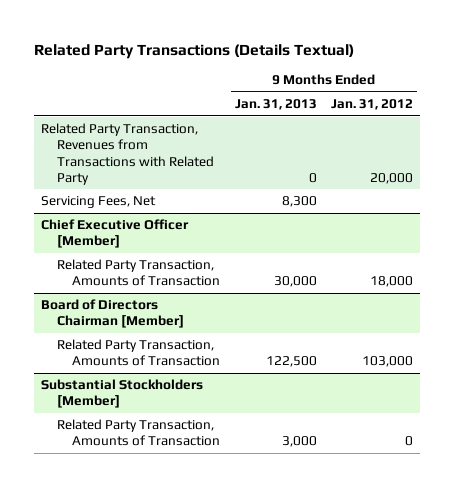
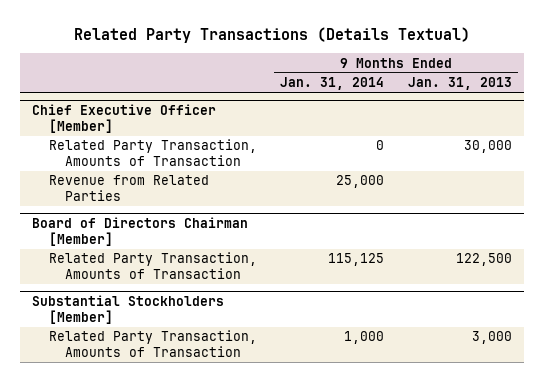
- | 9 Months Ended Jan. 31, 2013 | 9 Months Ended Jan. 31, 2012
+ | 9 Months Ended Jan. 31, 2014 | 9 Months Ended Jan. 31, 2013
- Related Party Transaction, Revenues from Transactions with Related Party | 0 | 20,000
- Servicing Fees, Net | 8,300 |
@ Chief Executive Officer [Member]
+ Revenue from Related Parties | 25,000 |

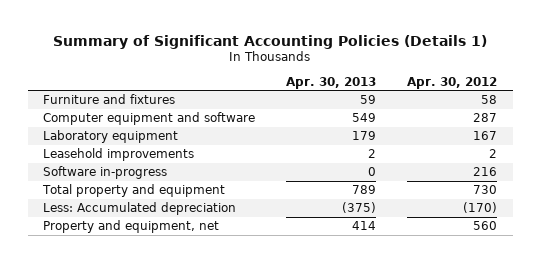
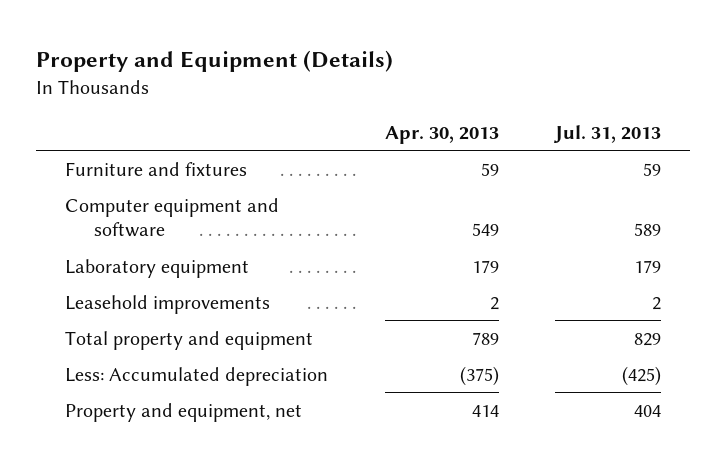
- Summary of Significant Accounting Policies (Details 1)
+ Property and Equipment (Details)
- | Apr. 30, 2013 | Apr. 30, 2012
+ | Apr. 30, 2013 | Jul. 31, 2013
- Software in-progress | 0 | 216

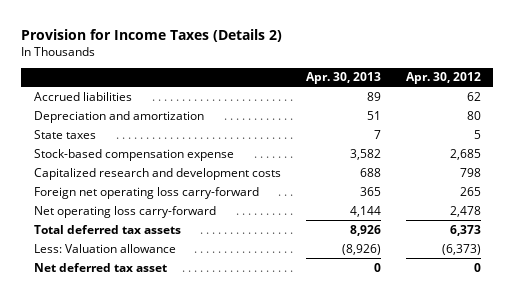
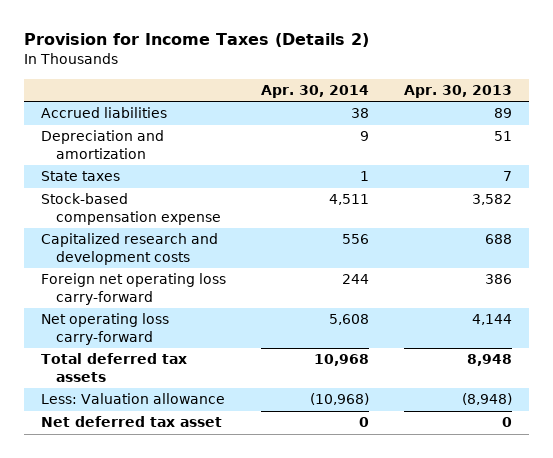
- | Apr. 30, 2013 | Apr. 30, 2012
+ | Apr. 30, 2014 | Apr. 30, 2013
- Foreign net operating loss carry-forward | 365 | 265
+ Foreign net operating loss carry-forward | 244 | 386
- Total deferred tax assets | 8,926 | 6,373
- Less: Valuation allowance | (8,926) | (6,373)
+ Total deferred tax assets | 10,968 | 8,948
+ Less: Valuation allowance | (10,968) | (8,948)

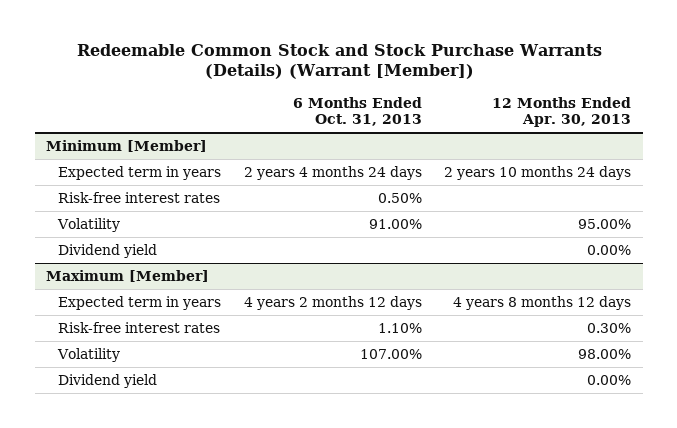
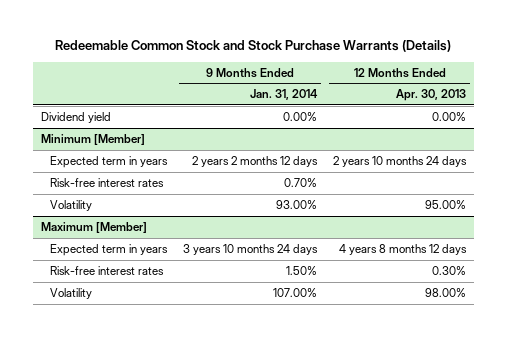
- Redeemable Common Stock and Stock Purchase Warrants (Details) (Warrant [Member])
+ Redeemable Common Stock and Stock Purchase Warrants (Details)
- | 6 Months Ended Oct. 31, 2013 | 12 Months Ended Apr. 30, 2013
+ | 9 Months Ended Jan. 31, 2014 | 12 Months Ended Apr. 30, 2013
+ Dividend yield | 0.00% | 0.00%
@ Minimum [Member]
- Dividend yield | | 0.00%
@ Maximum [Member]
- Dividend yield | | 0.00%

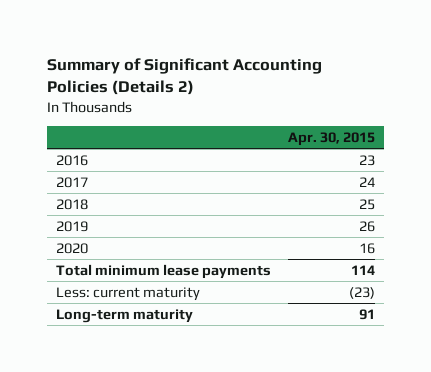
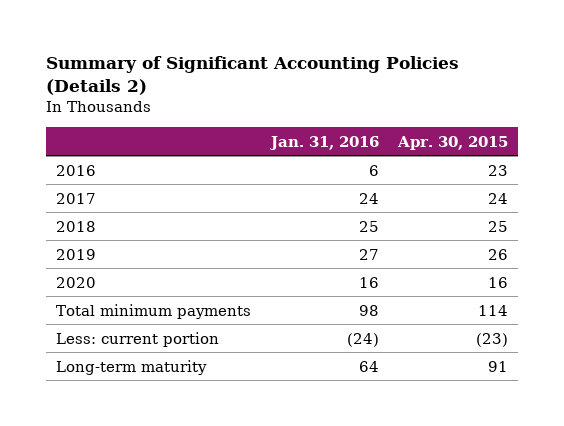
- | Apr. 30, 2015
+ | Jan. 31, 2016 | Apr. 30, 2015
- Total minimum lease payments | 114
- Less: current maturity | (23)
+ Total minimum payments | 98 | 114
+ Less: current portion | (24) | (23)

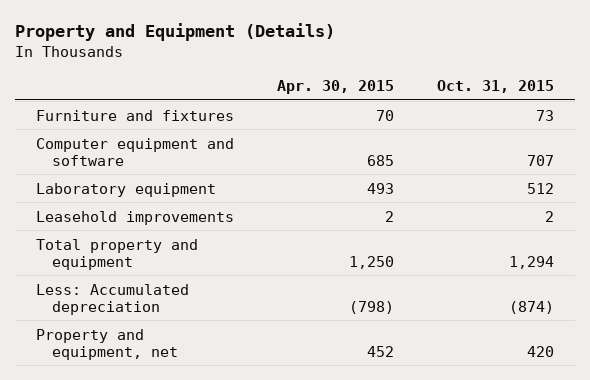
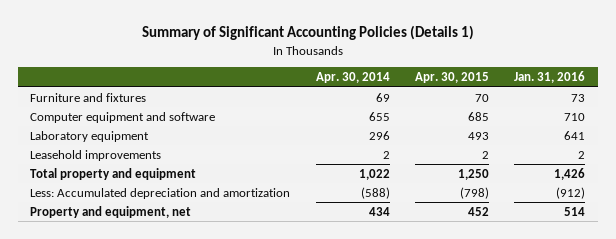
- Property and Equipment (Details)
+ Summary of Significant Accounting Policies (Details 1)
- | Apr. 30, 2015 | Oct. 31, 2015
+ | Apr. 30, 2014 | Apr. 30, 2015 | Jan. 31, 2016
- Less: Accumulated depreciation | (798) | (874)
+ Less: Accumulated depreciation and amortization | (588) | (798) | (912)

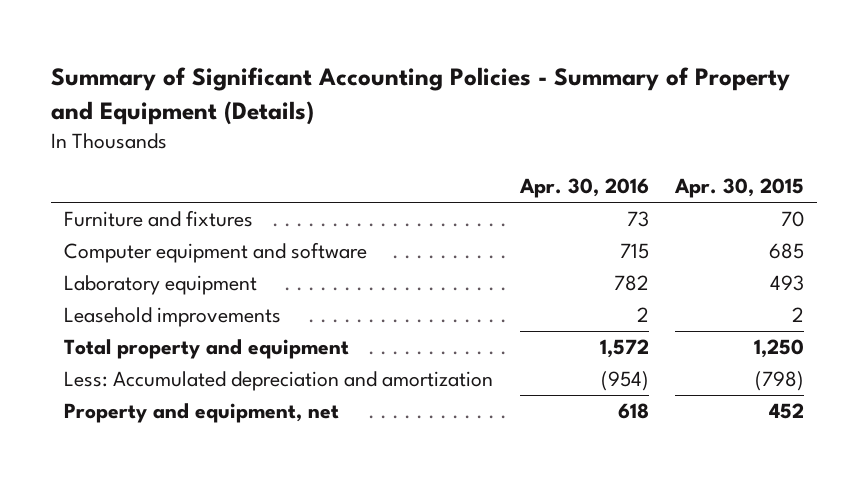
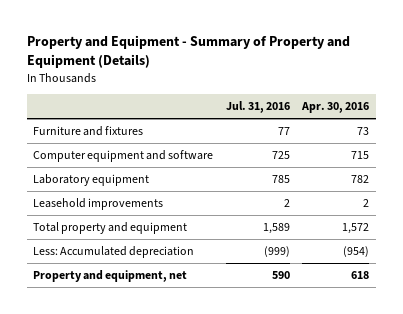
- Summary of Significant Accounting Policies - Summary of Property and Equipment (Details)
+ Property and Equipment - Summary of Property and Equipment (Details)
- | Apr. 30, 2016 | Apr. 30, 2015
+ | Jul. 31, 2016 | Apr. 30, 2016
- Less: Accumulated depreciation and amortization | (954) | (798)
+ Less: Accumulated depreciation | (999) | (954)

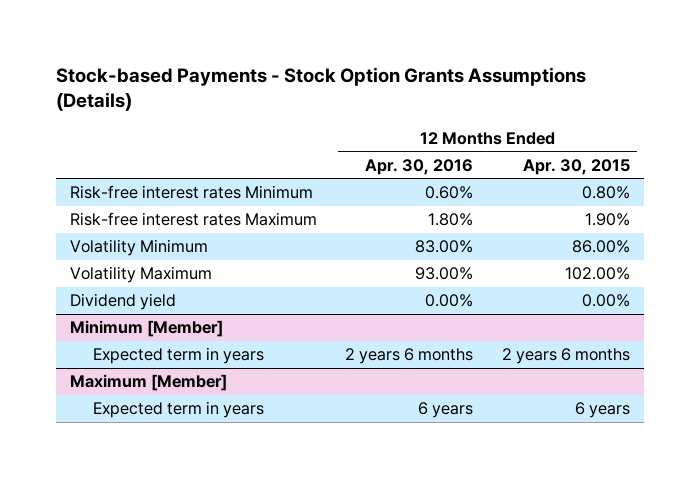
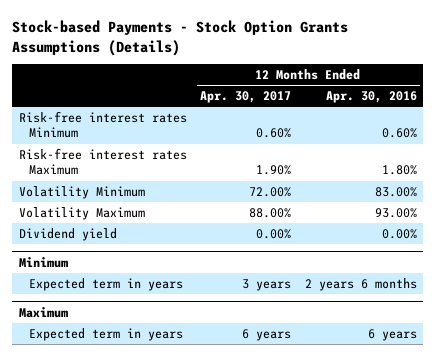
- | 12 Months Ended Apr. 30, 2016 | 12 Months Ended Apr. 30, 2015
+ | 12 Months Ended Apr. 30, 2017 | 12 Months Ended Apr. 30, 2016
- Minimum [Member]
+ Minimum
- Maximum [Member]
+ Maximum

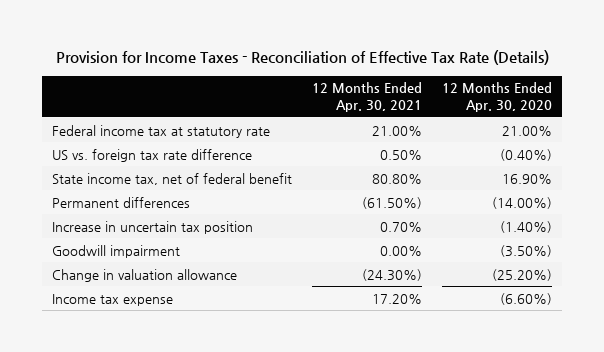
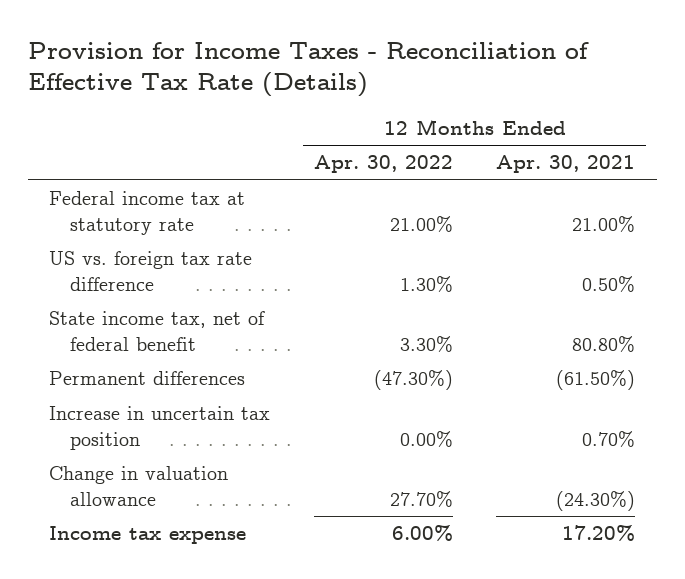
- | 12 Months Ended Apr. 30, 2021 | 12 Months Ended Apr. 30, 2020
+ | 12 Months Ended Apr. 30, 2022 | 12 Months Ended Apr. 30, 2021
- Goodwill impairment | 0.00% | (3.50%)

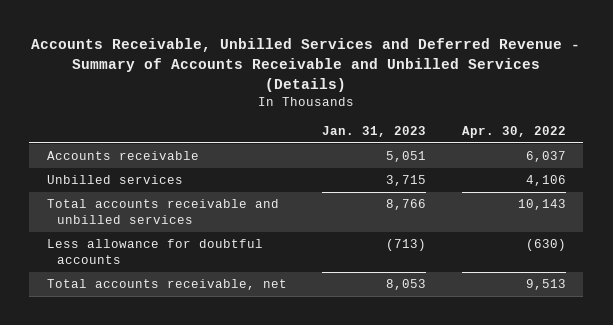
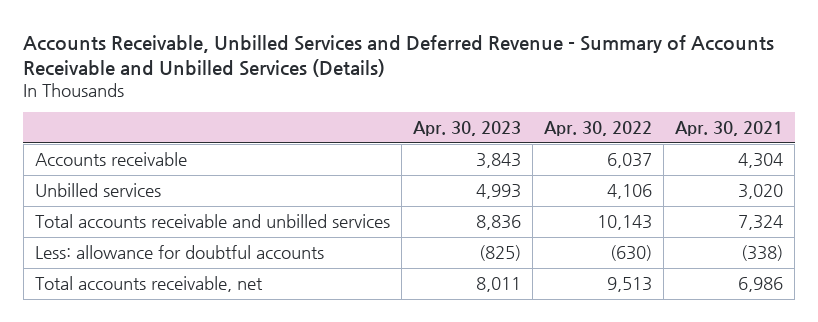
- | Jan. 31, 2023 | Apr. 30, 2022
+ | Apr. 30, 2023 | Apr. 30, 2022 | Apr. 30, 2021
- Less allowance for doubtful accounts | (713) | (630)
+ Less: allowance for doubtful accounts | (825) | (630) | (338)

